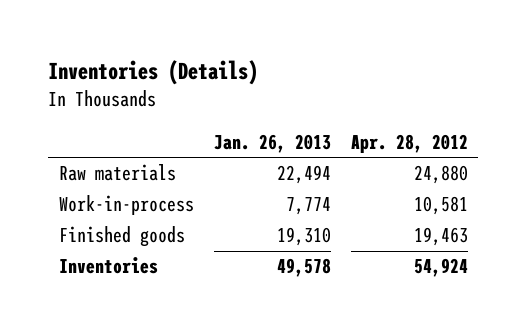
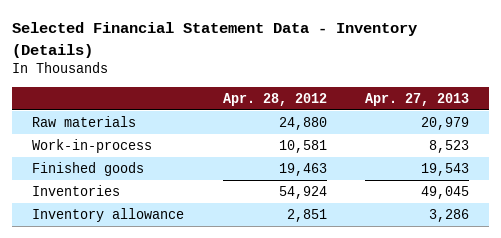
- Inventories (Details)
+ Selected Financial Statement Data - Inventory (Details)
- | Jan. 26, 2013 | Apr. 28, 2012
+ | Apr. 28, 2012 | Apr. 27, 2013
+ Inventory allowance | 2,851 | 3,286

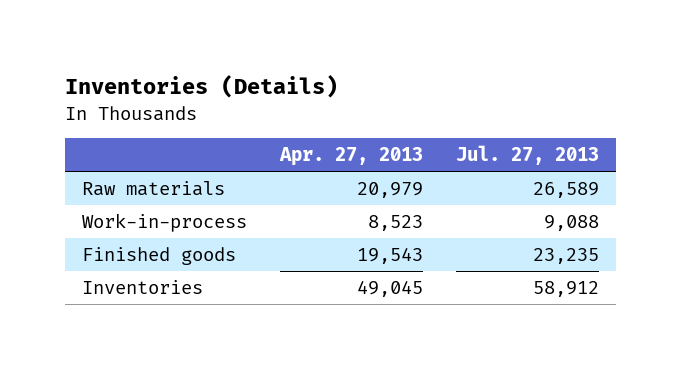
- Selected Financial Statement Data - Inventory (Details)
+ Inventories (Details)
- | Apr. 28, 2012 | Apr. 27, 2013
+ | Apr. 27, 2013 | Jul. 27, 2013
- Inventory allowance | 2,851 | 3,286

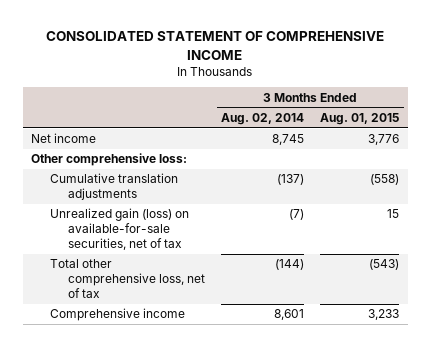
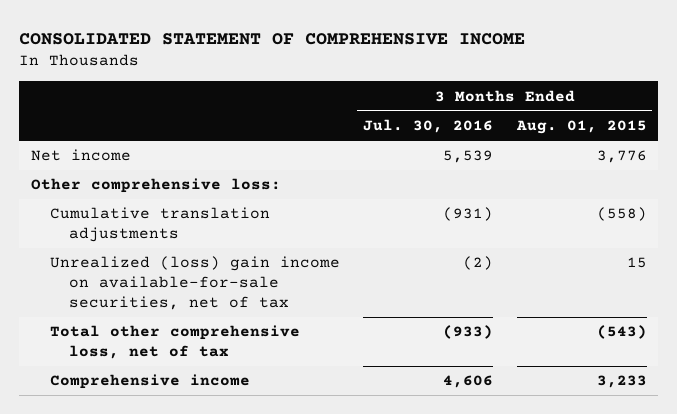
- | 3 Months Ended Aug. 02, 2014 | 3 Months Ended Aug. 01, 2015
+ | 3 Months Ended Jul. 30, 2016 | 3 Months Ended Aug. 01, 2015
- Unrealized gain (loss) on available-for-sale securities, net of tax | (7) | 15
+ Unrealized (loss) gain income on available-for-sale securities, net of tax | (2) | 15

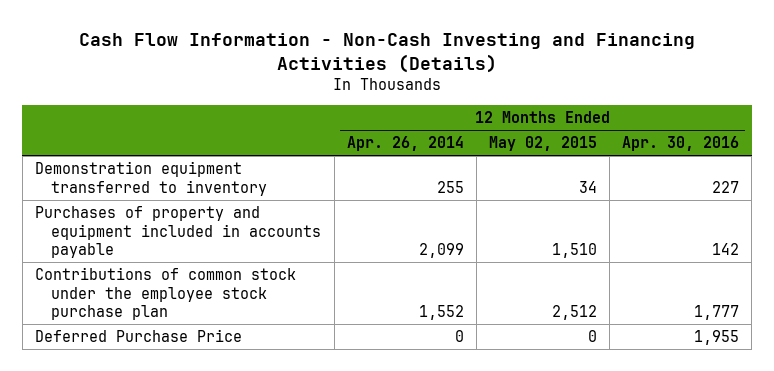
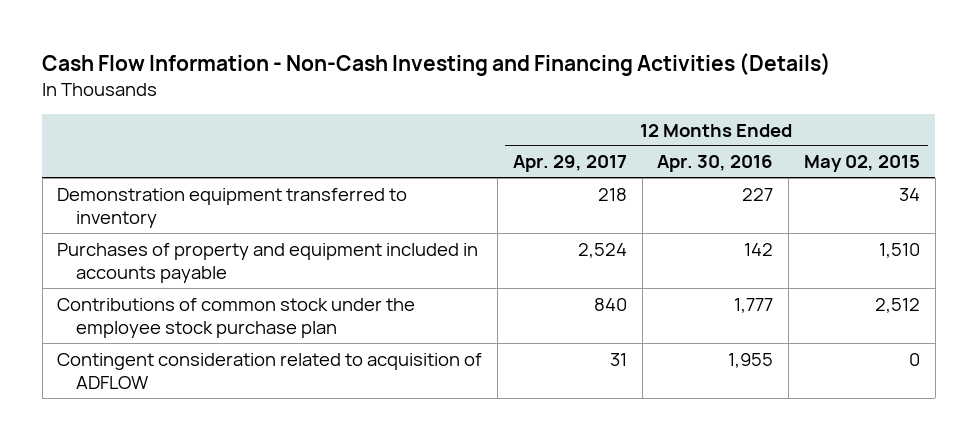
- | 12 Months Ended Apr. 26, 2014 | 12 Months Ended May 02, 2015 | 12 Months Ended Apr. 30, 2016
+ | 12 Months Ended Apr. 29, 2017 | 12 Months Ended Apr. 30, 2016 | 12 Months Ended May 02, 2015
- Deferred Purchase Price | 0 | 0 | 1,955
+ Contingent consideration related to acquisition of ADFLOW | 31 | 1,955 | 0

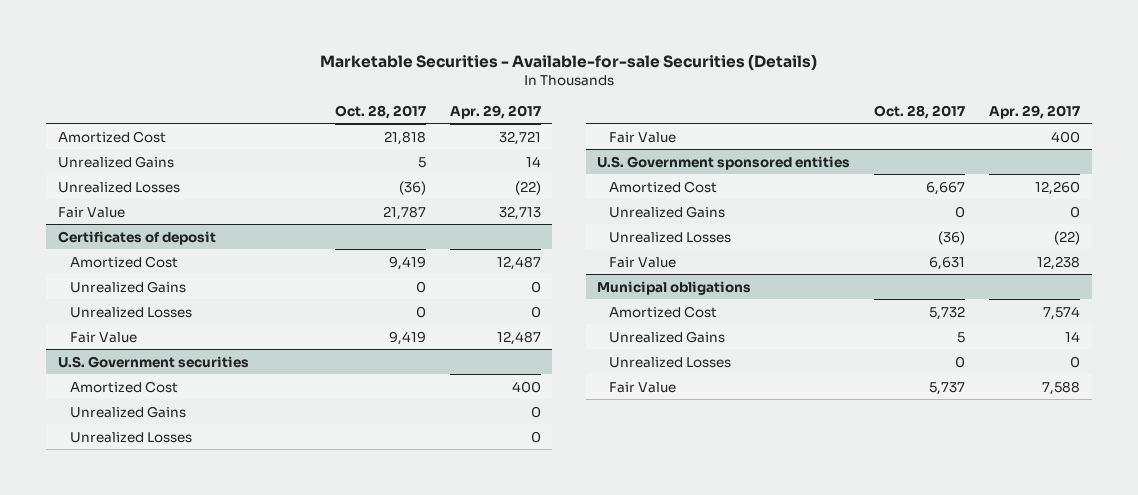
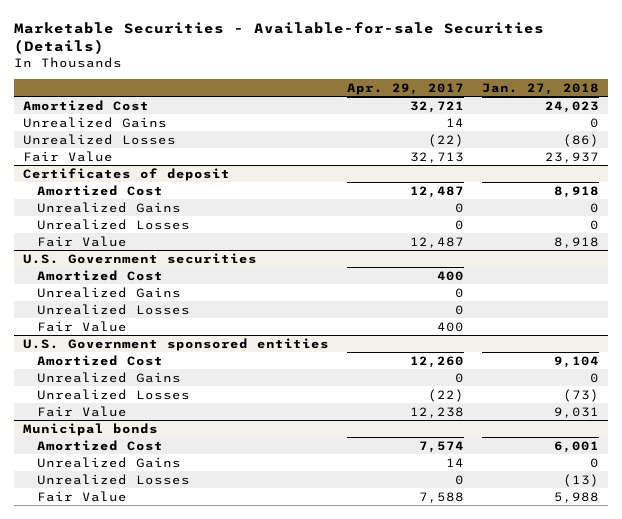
- | Oct. 28, 2017 | Apr. 29, 2017
+ | Apr. 29, 2017 | Jan. 27, 2018
- Municipal obligations
+ Municipal bonds

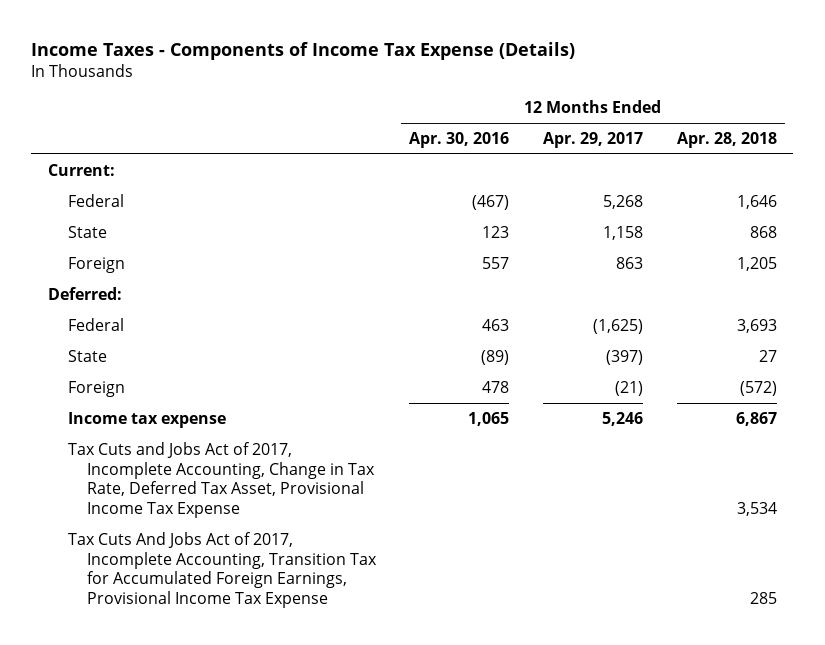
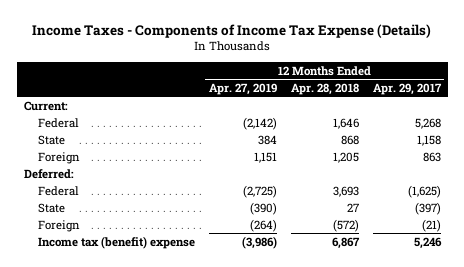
- | 12 Months Ended Apr. 30, 2016 | 12 Months Ended Apr. 29, 2017 | 12 Months Ended Apr. 28, 2018
+ | 12 Months Ended Apr. 27, 2019 | 12 Months Ended Apr. 28, 2018 | 12 Months Ended Apr. 29, 2017
- Income tax expense | 1,065 | 5,246 | 6,867
- Tax Cuts and Jobs Act of 2017, Incomplete Accounting, Change in Tax Rate, Deferred Tax Asset, Provisional Income Tax Expense | | | 3,534
- Tax Cuts And Jobs Act of 2017, Incomplete Accounting, Transition Tax for Accumulated Foreign Earnings, Provisional Income Tax Expense | | | 285
+ Income tax (benefit) expense | (3,986) | 6,867 | 5,246

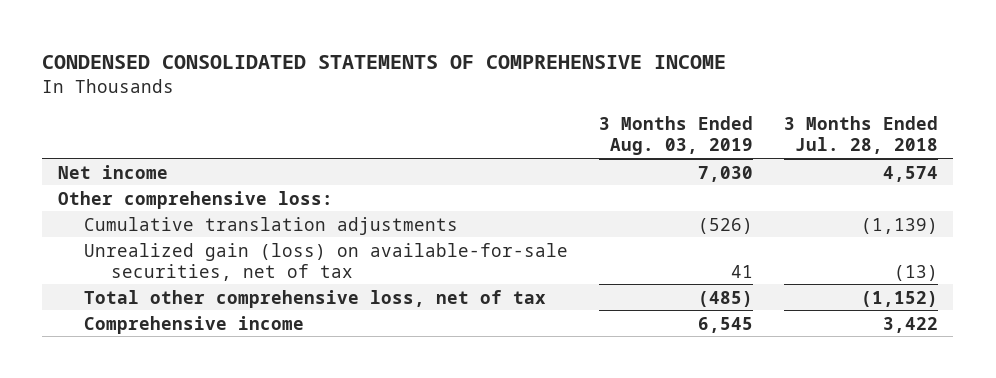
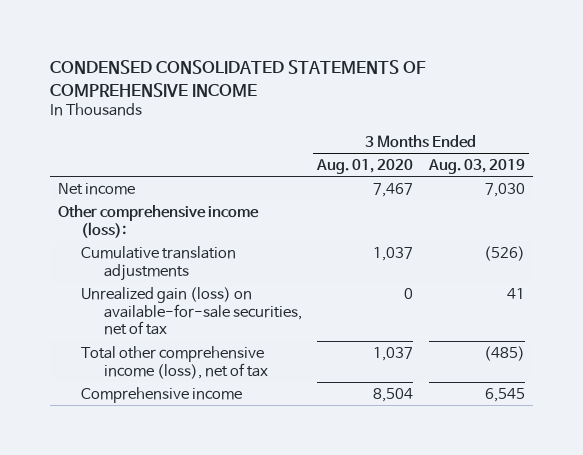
- | 3 Months Ended Aug. 03, 2019 | 3 Months Ended Jul. 28, 2018
+ | 3 Months Ended Aug. 01, 2020 | 3 Months Ended Aug. 03, 2019
- Other comprehensive loss:
+ Other comprehensive income (loss):
- Total other comprehensive loss, net of tax | (485) | (1,152)
+ Total other comprehensive income (loss), net of tax | 1,037 | (485)

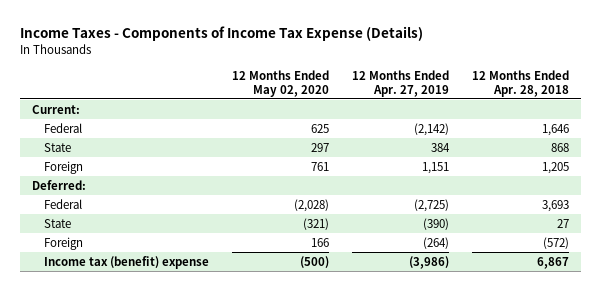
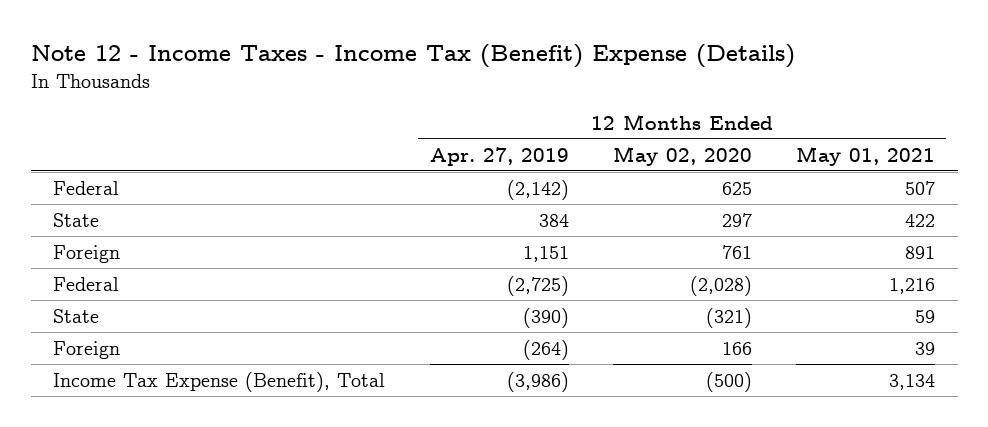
- Income Taxes - Components of Income Tax Expense (Details)
+ Note 12 - Income Taxes - Income Tax (Benefit) Expense (Details)
- | 12 Months Ended May 02, 2020 | 12 Months Ended Apr. 27, 2019 | 12 Months Ended Apr. 28, 2018
+ | 12 Months Ended Apr. 27, 2019 | 12 Months Ended May 02, 2020 | 12 Months Ended May 01, 2021
- Current:
- Deferred:
- Income tax (benefit) expense | (500) | (3,986) | 6,867
+ Income Tax Expense (Benefit), Total | (3,986) | (500) | 3,134

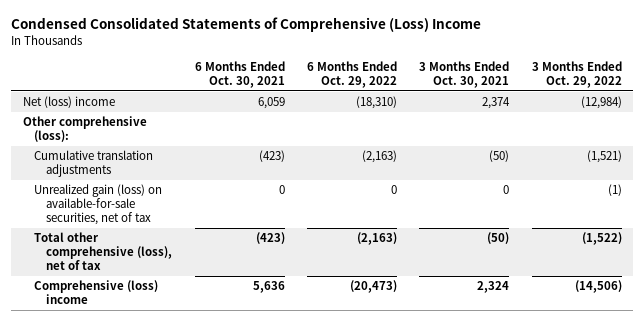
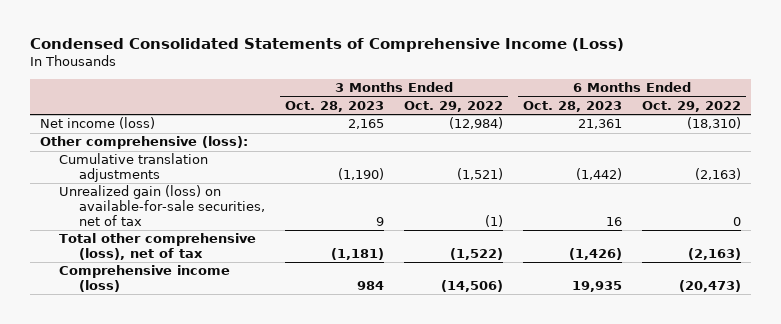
- Condensed Consolidated Statements of Comprehensive (Loss) Income
+ Condensed Consolidated Statements of Comprehensive Income (Loss)
- | 6 Months Ended Oct. 30, 2021 | 6 Months Ended Oct. 29, 2022 | 3 Months Ended Oct. 30, 2021 | 3 Months Ended Oct. 29, 2022
+ | 3 Months Ended Oct. 28, 2023 | 3 Months Ended Oct. 29, 2022 | 6 Months Ended Oct. 28, 2023 | 6 Months Ended Oct. 29, 2022
- Net (loss) income | 6,059 | (18,310) | 2,374 | (12,984)
+ Net income (loss) | 2,165 | (12,984) | 21,361 | (18,310)
- Comprehensive (loss) income | 5,636 | (20,473) | 2,324 | (14,506)
+ Comprehensive income (loss) | 984 | (14,506) | 19,935 | (20,473)

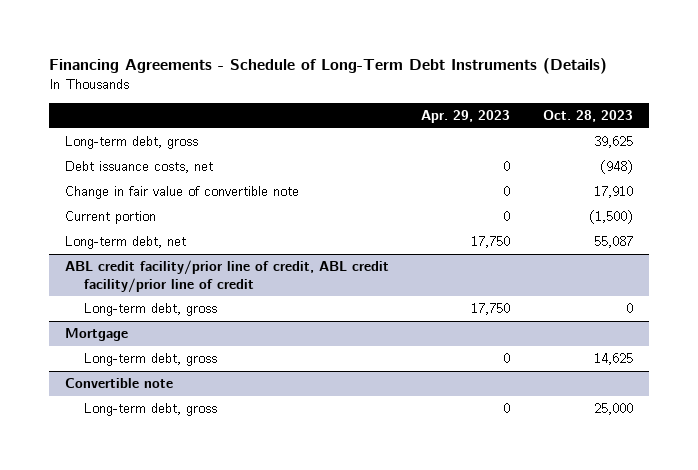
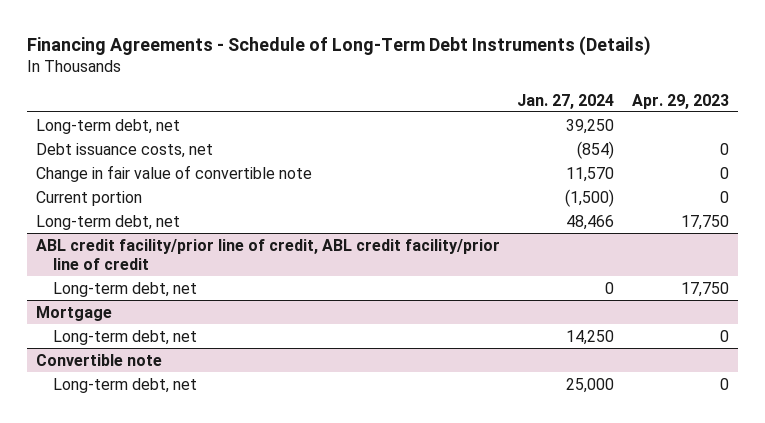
- | Apr. 29, 2023 | Oct. 28, 2023
+ | Jan. 27, 2024 | Apr. 29, 2023
- Long-term debt, gross | | 39,625
+ Long-term debt, net | 39,250 |
@ ABL credit facility/prior line of credit, ABL credit facility/prior line of credit
- Long-term debt, gross | 17,750 | 0
+ Long-term debt, net | 0 | 17,750
@ Mortgage
- Long-term debt, gross | 0 | 14,625
+ Long-term debt, net | 14,250 | 0
@ Convertible note
- Long-term debt, gross | 0 | 25,000
+ Long-term debt, net | 25,000 | 0

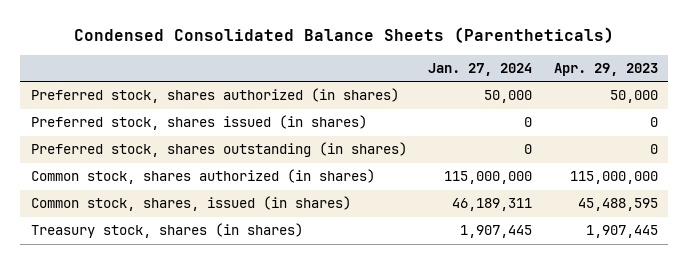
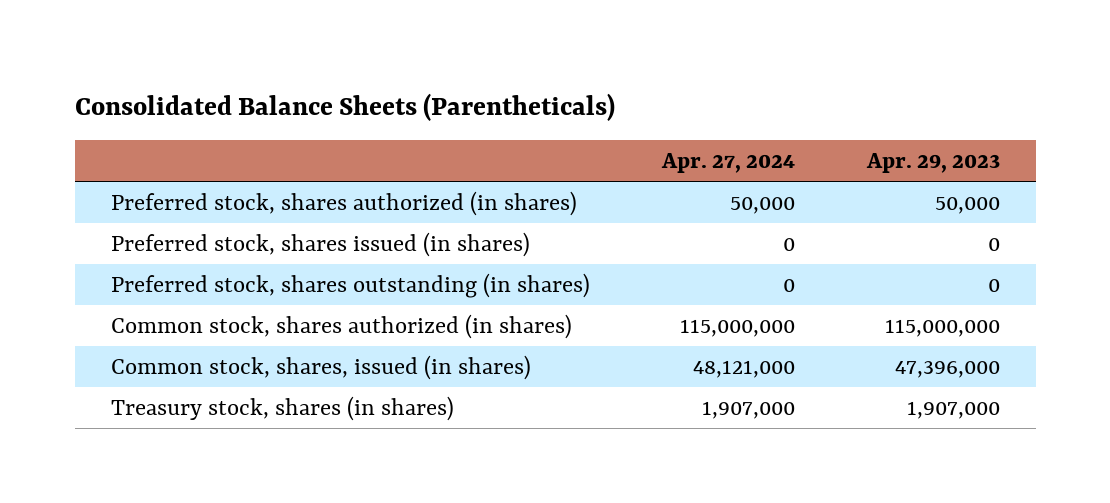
- Condensed Consolidated Balance Sheets (Parentheticals)
+ Consolidated Balance Sheets (Parentheticals)
- | Jan. 27, 2024 | Apr. 29, 2023
+ | Apr. 27, 2024 | Apr. 29, 2023
- Common stock, shares, issued (in shares) | 46,189,311 | 45,488,595
- Treasury stock, shares (in shares) | 1,907,445 | 1,907,445
+ Common stock, shares, issued (in shares) | 48,121,000 | 47,396,000
+ Treasury stock, shares (in shares) | 1,907,000 | 1,907,000

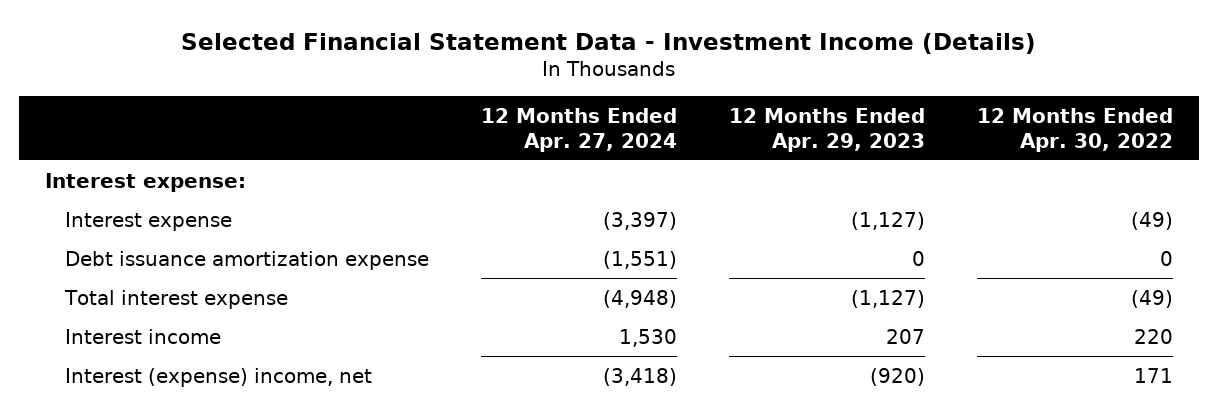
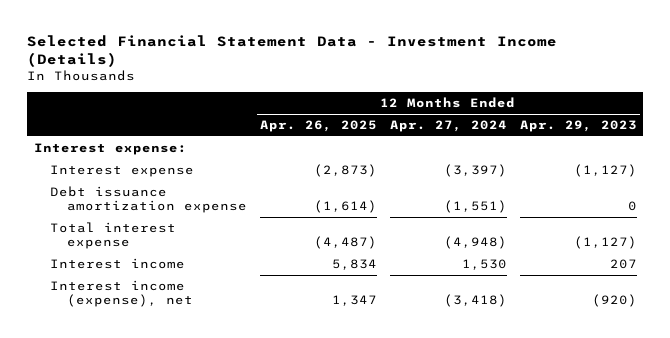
- | 12 Months Ended Apr. 27, 2024 | 12 Months Ended Apr. 29, 2023 | 12 Months Ended Apr. 30, 2022
+ | 12 Months Ended Apr. 26, 2025 | 12 Months Ended Apr. 27, 2024 | 12 Months Ended Apr. 29, 2023
- Interest (expense) income, net | (3,418) | (920) | 171
+ Interest income (expense), net | 1,347 | (3,418) | (920)

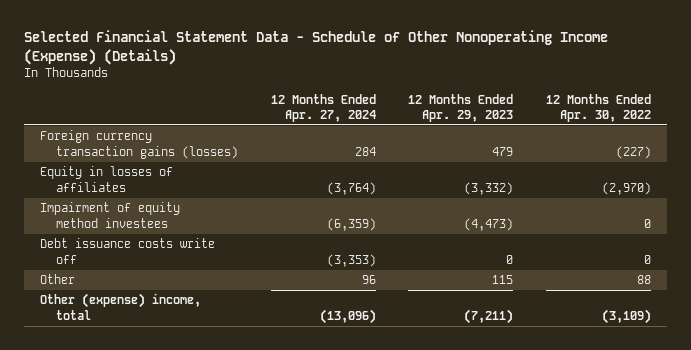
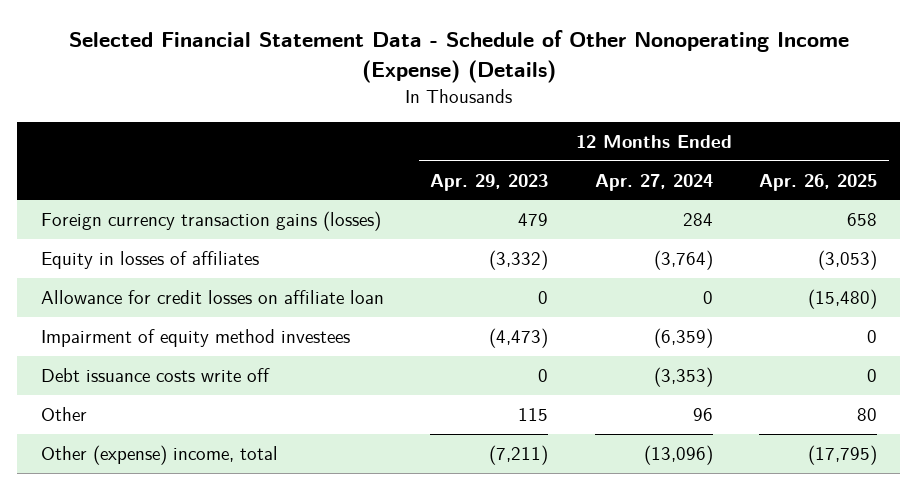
- | 12 Months Ended Apr. 27, 2024 | 12 Months Ended Apr. 29, 2023 | 12 Months Ended Apr. 30, 2022
+ | 12 Months Ended Apr. 29, 2023 | 12 Months Ended Apr. 27, 2024 | 12 Months Ended Apr. 26, 2025
+ Allowance for credit losses on affiliate loan | 0 | 0 | (15,480)

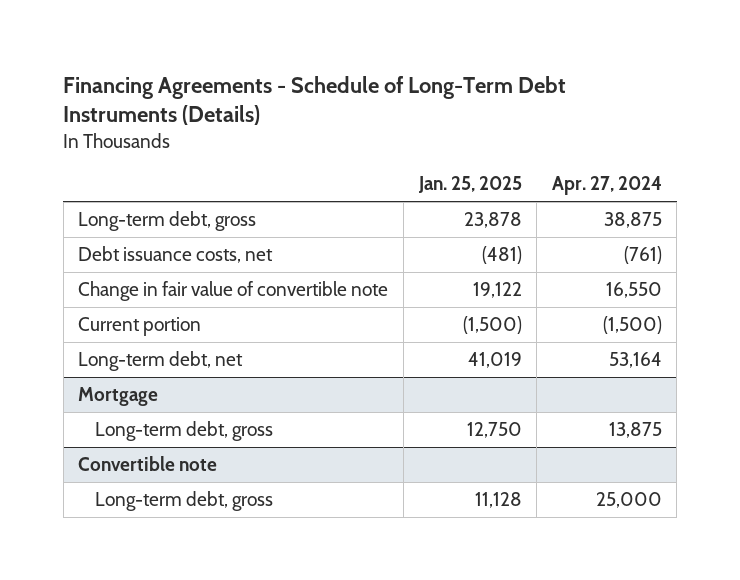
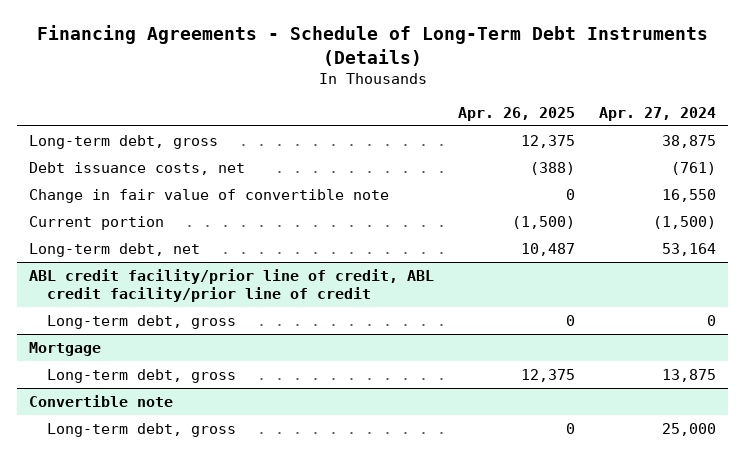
- | Jan. 25, 2025 | Apr. 27, 2024
+ | Apr. 26, 2025 | Apr. 27, 2024
+ ABL credit facility/prior line of credit, ABL credit facility/prior line of credit
+ Long-term debt, gross | 0 | 0

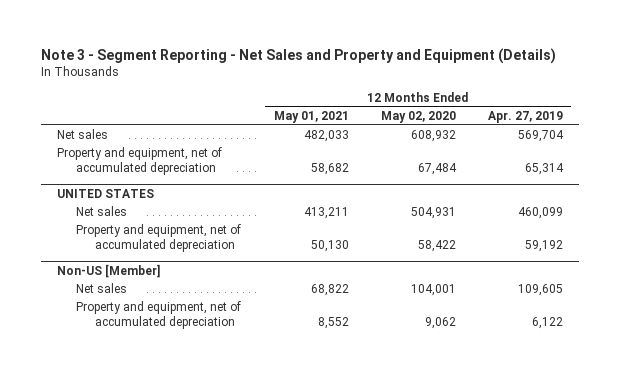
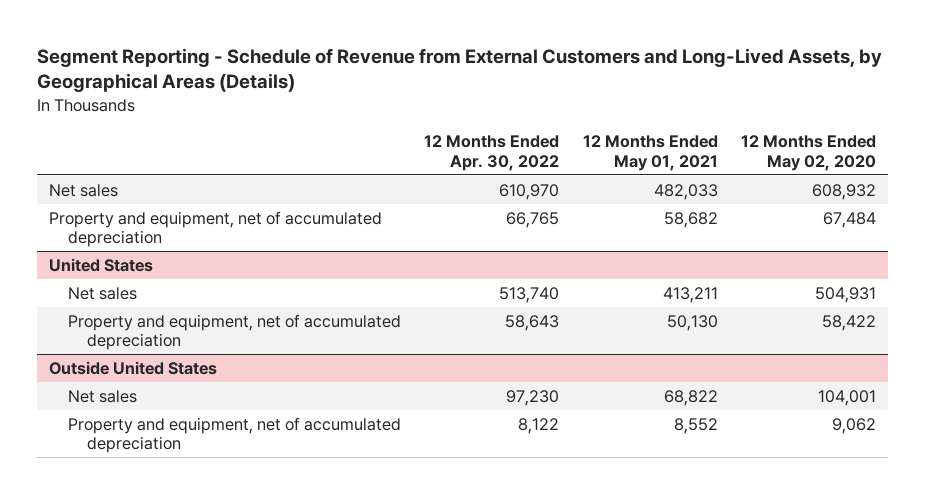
- Note 3 - Segment Reporting - Net Sales and Property and Equipment (Details)
+ Segment Reporting - Schedule of Revenue from External Customers and Long-Lived Assets, by Geographical Areas (Details)
- | 12 Months Ended May 01, 2021 | 12 Months Ended May 02, 2020 | 12 Months Ended Apr. 27, 2019
+ | 12 Months Ended Apr. 30, 2022 | 12 Months Ended May 01, 2021 | 12 Months Ended May 02, 2020
- UNITED STATES
+ United States
- Non-US [Member]
+ Outside United States

